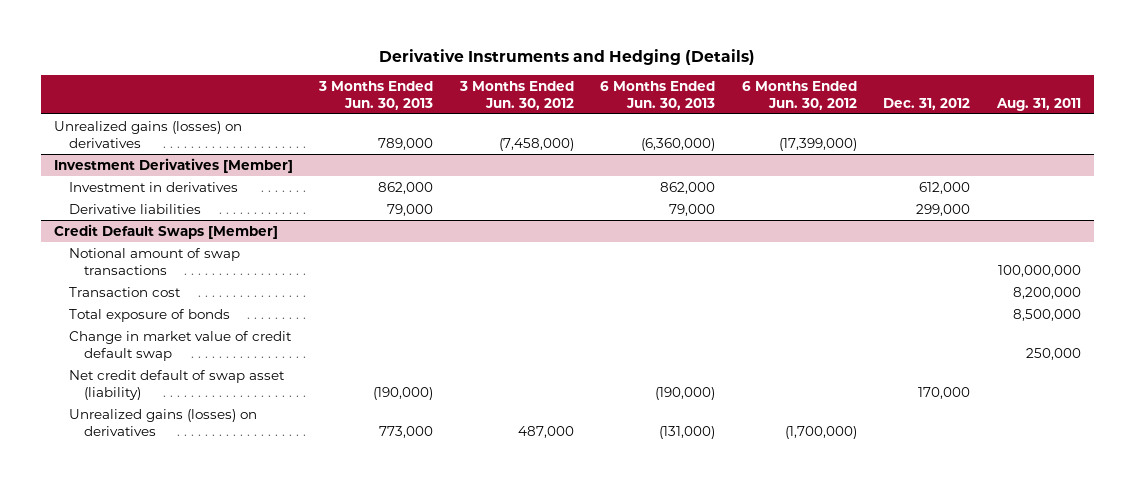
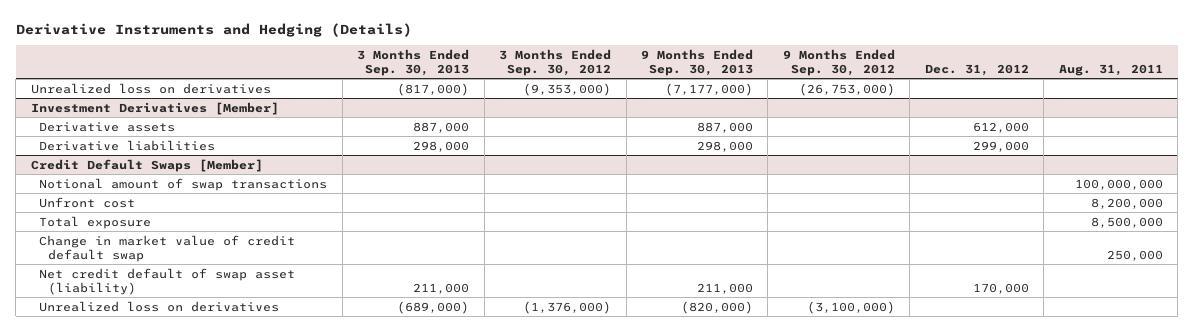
- | 3 Months Ended Jun. 30, 2013 | 3 Months Ended Jun. 30, 2012 | 6 Months Ended Jun. 30, 2013 | 6 Months Ended Jun. 30, 2012 | Dec. 31, 2012 | Aug. 31, 2011
+ | 3 Months Ended Sep. 30, 2013 | 3 Months Ended Sep. 30, 2012 | 9 Months Ended Sep. 30, 2013 | 9 Months Ended Sep. 30, 2012 | Dec. 31, 2012 | Aug. 31, 2011
- Unrealized gains (losses) on derivatives | 789,000 | (7,458,000) | (6,360,000) | (17,399,000) | |
+ Unrealized loss on derivatives | (817,000) | (9,353,000) | (7,177,000) | (26,753,000) | |
@ Investment Derivatives [Member]
- Investment in derivatives | 862,000 | | 862,000 | | 612,000 |
+ Derivative assets | 887,000 | | 887,000 | | 612,000 |
@ Credit Default Swaps [Member]
- Transaction cost | | | | | | 8,200,000
- Total exposure of bonds | | | | | | 8,500,000
+ Unfront cost | | | | | | 8,200,000
+ Total exposure | | | | | | 8,500,000
- Unrealized gains (losses) on derivatives | 773,000 | 487,000 | (131,000) | (1,700,000) | |
+ Unrealized loss on derivatives | (689,000) | (1,376,000) | (820,000) | (3,100,000) | |

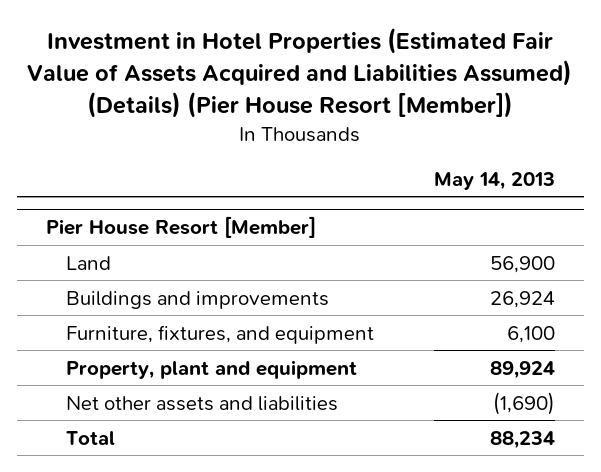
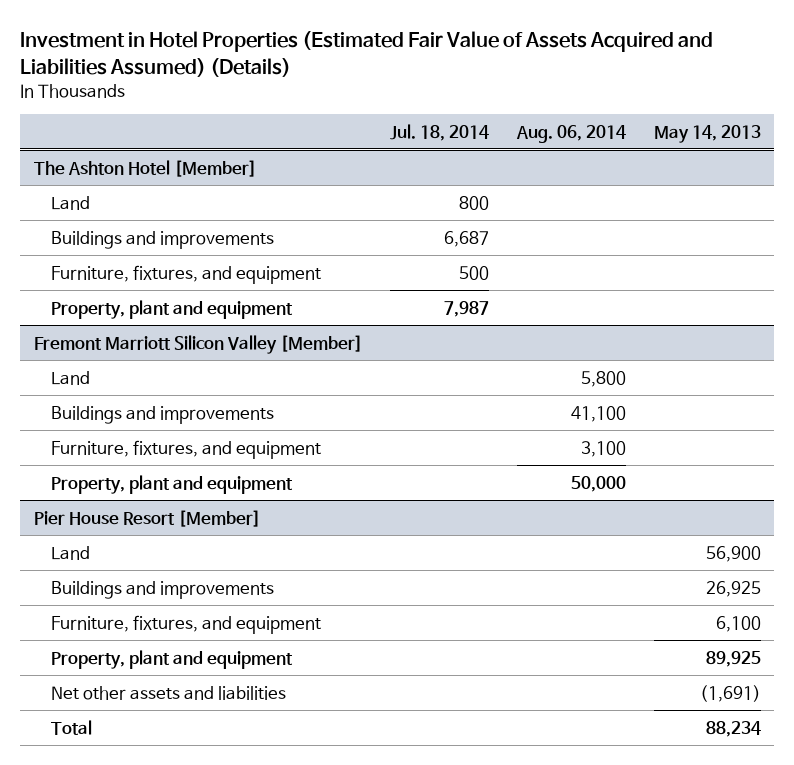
- Investment in Hotel Properties (Estimated Fair Value of Assets Acquired and Liabilities Assumed) (Details) (Pier House Resort [Member])
+ Investment in Hotel Properties (Estimated Fair Value of Assets Acquired and Liabilities Assumed) (Details)
- | May 14, 2013
+ | Jul. 18, 2014 | Aug. 06, 2014 | May 14, 2013
+ The Ashton Hotel [Member]
+ Land | 800 | |
+ Buildings and improvements | 6,687 | |
+ Furniture, fixtures, and equipment | 500 | |
+ Property, plant and equipment | 7,987 | |
+ Fremont Marriott Silicon Valley [Member]
+ Land | | 5,800 |
+ Buildings and improvements | | 41,100 |
+ Furniture, fixtures, and equipment | | 3,100 |
+ Property, plant and equipment | | 50,000 |
@ Pier House Resort [Member]
- Buildings and improvements | 26,924
+ Buildings and improvements | | | 26,925
- Property, plant and equipment | 89,924
- Net other assets and liabilities | (1,690)
+ Property, plant and equipment | | | 89,925
+ Net other assets and liabilities | | | (1,691)

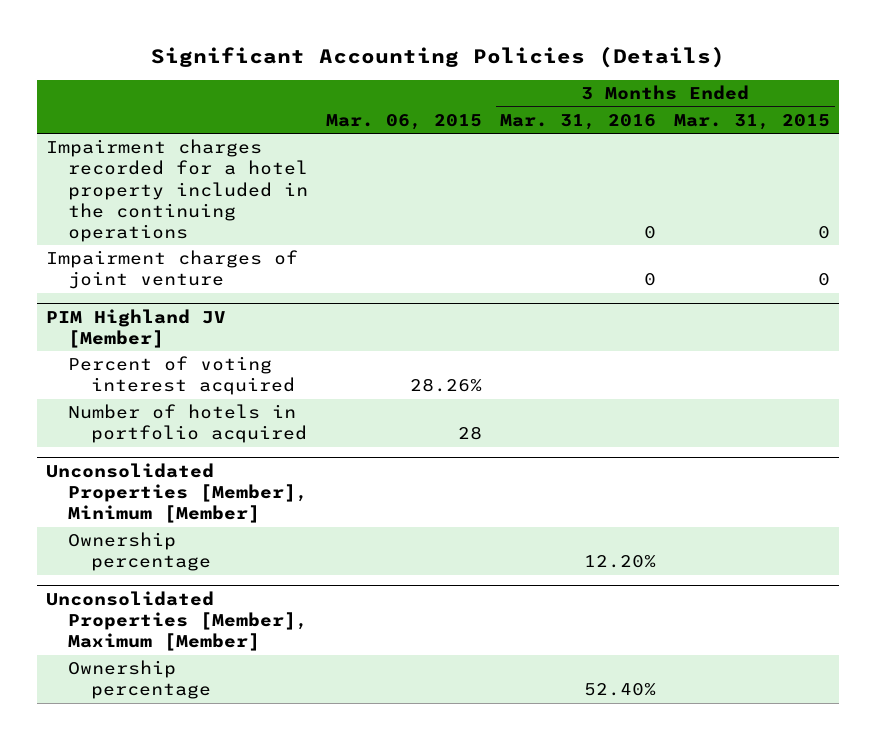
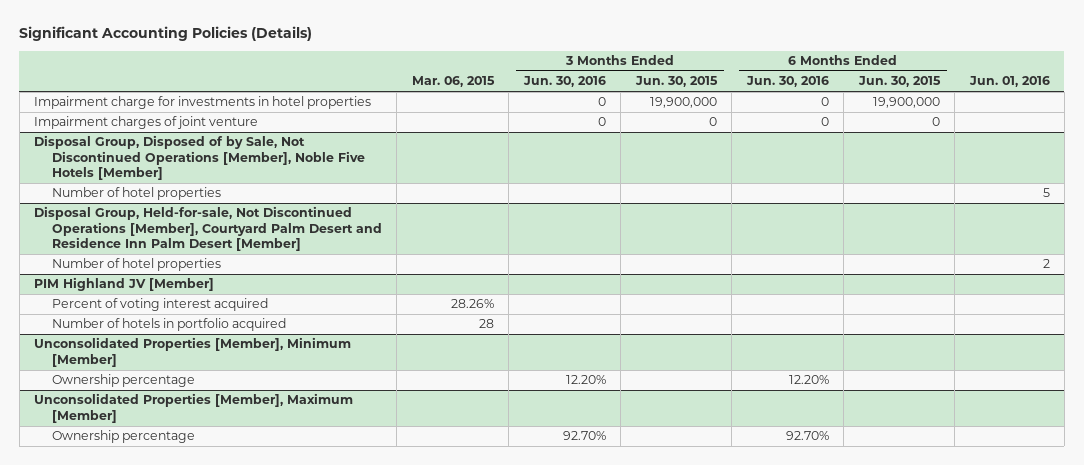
- | Mar. 06, 2015 | 3 Months Ended Mar. 31, 2016 | 3 Months Ended Mar. 31, 2015
+ | Mar. 06, 2015 | 3 Months Ended Jun. 30, 2016 | 3 Months Ended Jun. 30, 2015 | 6 Months Ended Jun. 30, 2016 | 6 Months Ended Jun. 30, 2015 | Jun. 01, 2016
- Impairment charges recorded for a hotel property included in the continuing operations | | 0 | 0
+ Impairment charge for investments in hotel properties | | 0 | 19,900,000 | 0 | 19,900,000 |
+ Disposal Group, Disposed of by Sale, Not Discontinued Operations [Member], Noble Five Hotels [Member]
+ Number of hotel properties | | | | | | 5
+ Disposal Group, Held-for-sale, Not Discontinued Operations [Member], Courtyard Palm Desert and Residence Inn Palm Desert [Member]
+ Number of hotel properties | | | | | | 2

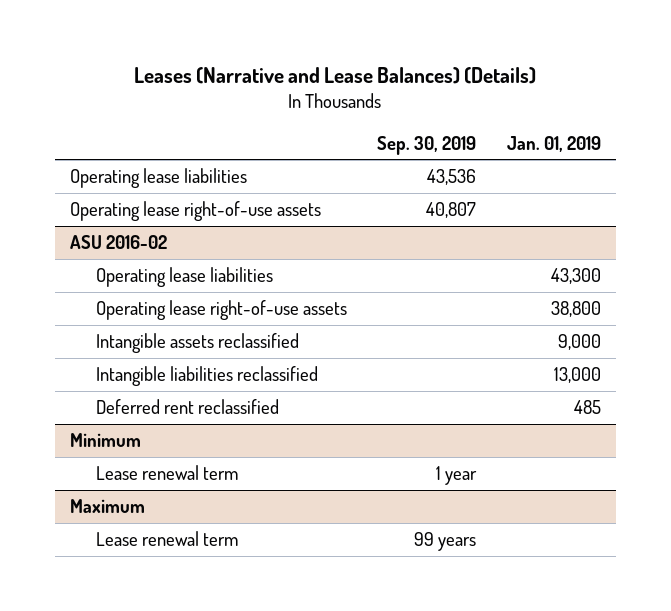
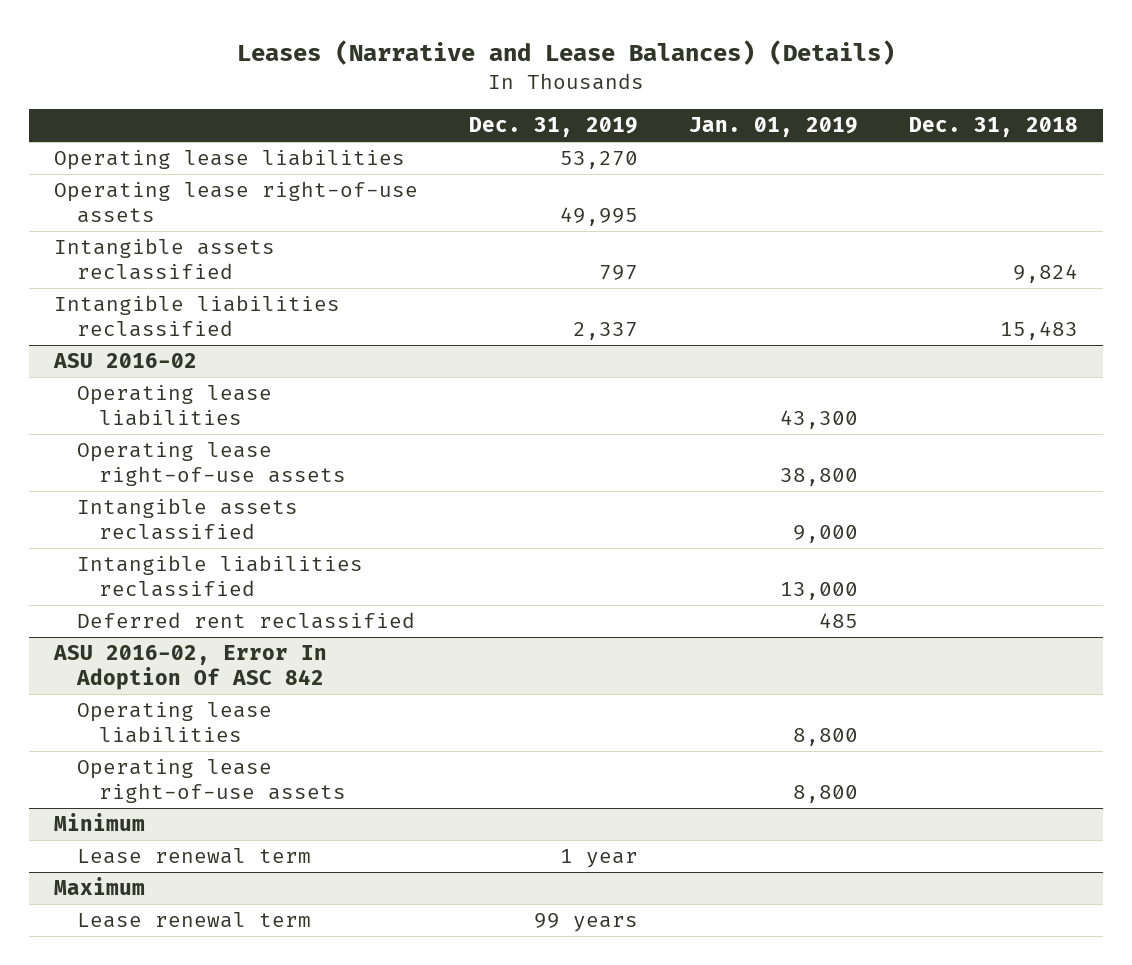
- | Sep. 30, 2019 | Jan. 01, 2019
+ | Dec. 31, 2019 | Jan. 01, 2019 | Dec. 31, 2018
+ Intangible assets reclassified | 797 | | 9,824
+ Intangible liabilities reclassified | 2,337 | | 15,483
+ ASU 2016-02, Error In Adoption Of ASC 842
+ Operating lease liabilities | | 8,800 |
+ Operating lease right-of-use assets | | 8,800 |

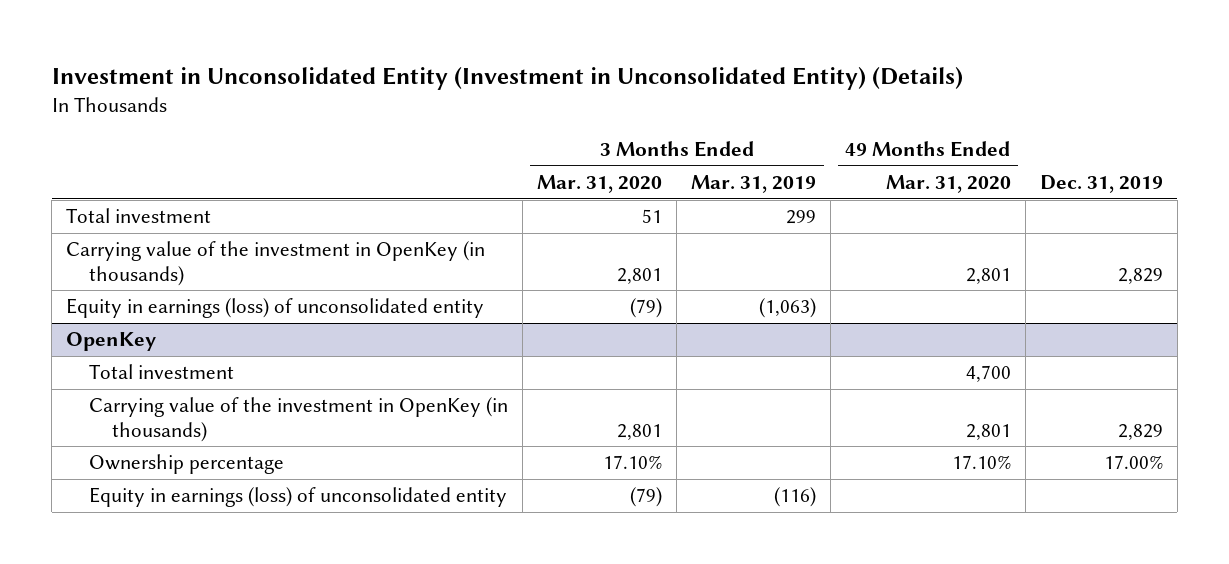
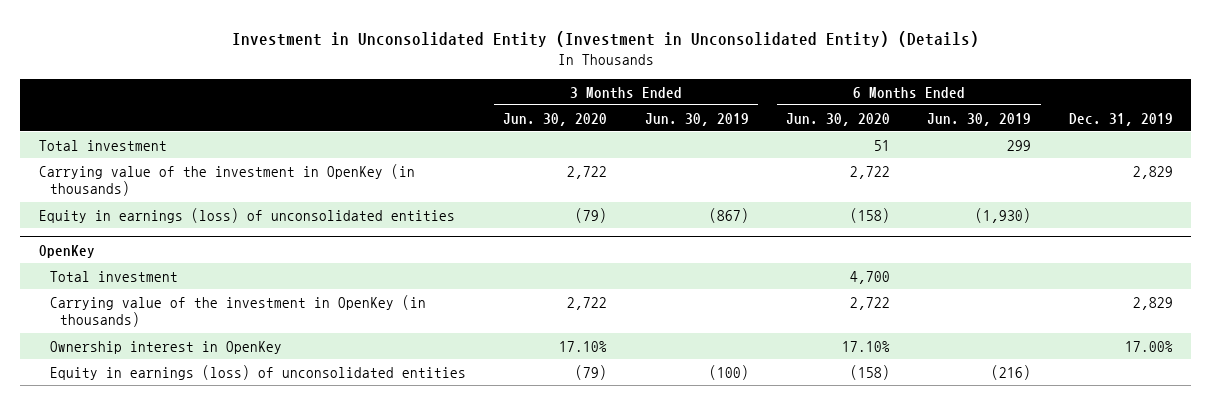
- | 3 Months Ended Mar. 31, 2020 | 3 Months Ended Mar. 31, 2019 | 49 Months Ended Mar. 31, 2020 | Dec. 31, 2019
+ | 3 Months Ended Jun. 30, 2020 | 3 Months Ended Jun. 30, 2019 | 6 Months Ended Jun. 30, 2020 | 6 Months Ended Jun. 30, 2019 | Dec. 31, 2019
- Equity in earnings (loss) of unconsolidated entity | (79) | (1,063) | |
+ Equity in earnings (loss) of unconsolidated entities | (79) | (867) | (158) | (1,930) |
@ OpenKey
- Ownership percentage | 17.10% | | 17.10% | 17.00%
- Equity in earnings (loss) of unconsolidated entity | (79) | (116) | |
+ Ownership interest in OpenKey | 17.10% | | 17.10% | | 17.00%
+ Equity in earnings (loss) of unconsolidated entities | (79) | (100) | (158) | (216) |

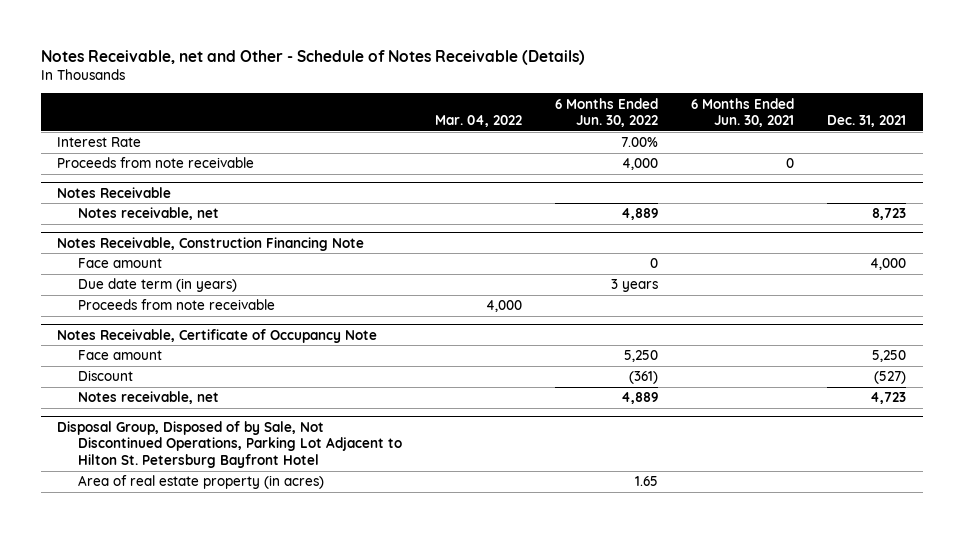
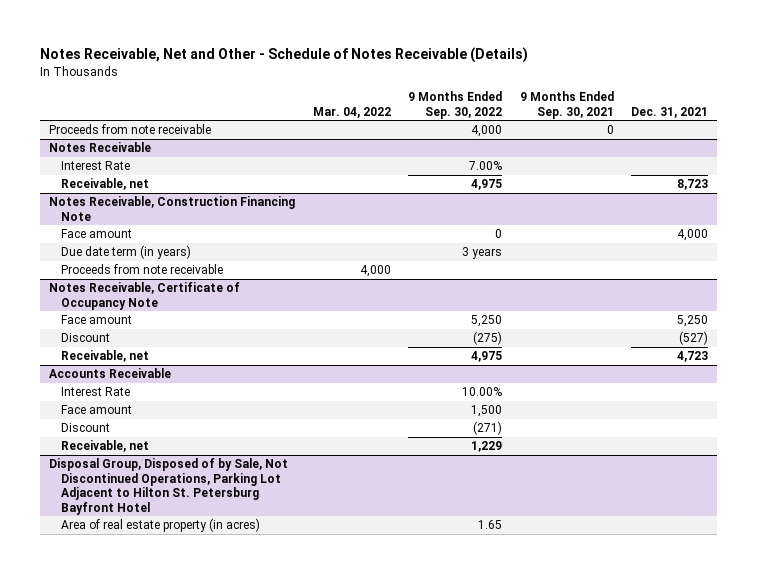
- Notes Receivable, net and Other - Schedule of Notes Receivable (Details)
+ Notes Receivable, Net and Other - Schedule of Notes Receivable (Details)
- | Mar. 04, 2022 | 6 Months Ended Jun. 30, 2022 | 6 Months Ended Jun. 30, 2021 | Dec. 31, 2021
+ | Mar. 04, 2022 | 9 Months Ended Sep. 30, 2022 | 9 Months Ended Sep. 30, 2021 | Dec. 31, 2021
- Interest Rate | | 7.00% | |
@ Notes Receivable
- Notes receivable, net | | 4,889 | | 8,723
+ Interest Rate | | 7.00% | |
+ Receivable, net | | 4,975 | | 8,723
@ Notes Receivable, Certificate of Occupancy Note
- Notes receivable, net | | 4,889 | | 4,723
+ Receivable, net | | 4,975 | | 4,723
+ Accounts Receivable
+ Interest Rate | | 10.00% | |
+ Face amount | | 1,500 | |
+ Discount | | (271) | |
+ Receivable, net | | 1,229 | |

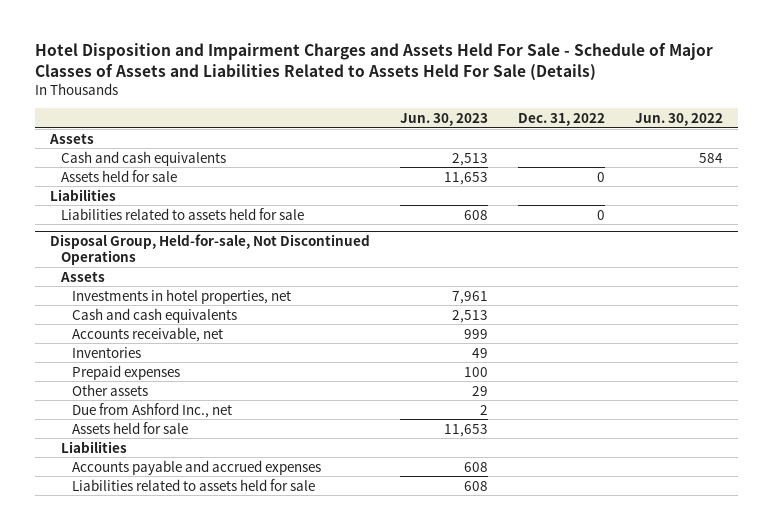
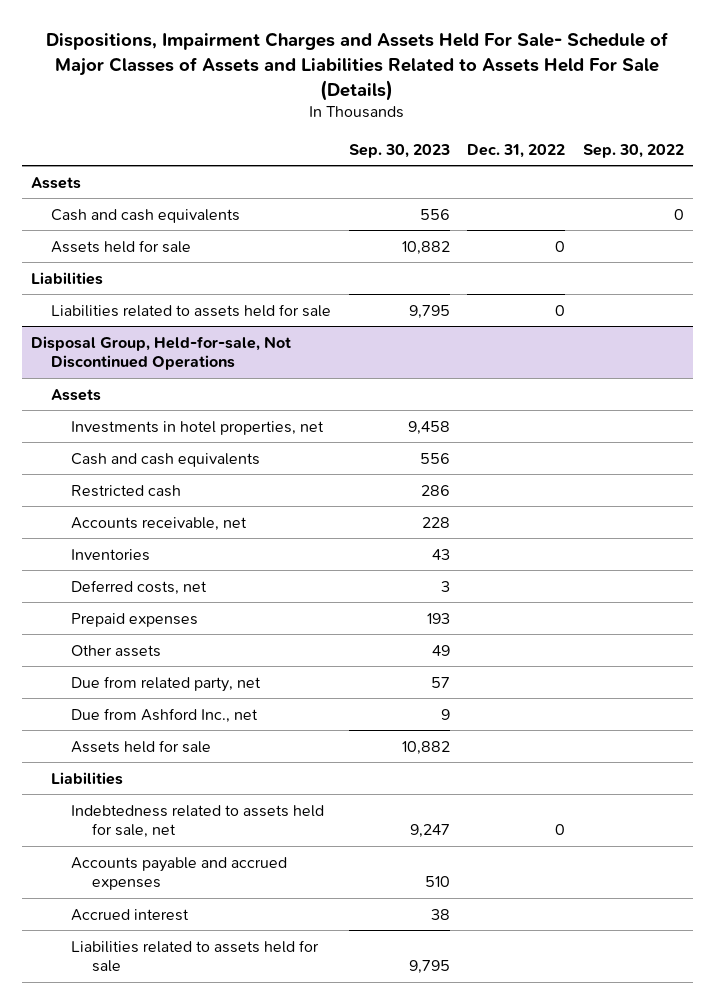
- Hotel Disposition and Impairment Charges and Assets Held For Sale - Schedule of Major Classes of Assets and Liabilities Related to Assets Held For Sale (Details)
+ Dispositions, Impairment Charges and Assets Held For Sale- Schedule of Major Classes of Assets and Liabilities Related to Assets Held For Sale (Details)
- | Jun. 30, 2023 | Dec. 31, 2022 | Jun. 30, 2022
+ | Sep. 30, 2023 | Dec. 31, 2022 | Sep. 30, 2022
@ Disposal Group, Held-for-sale, Not Discontinued Operations
+ Restricted cash | 286 | |
+ Deferred costs, net | 3 | |
+ Due from related party, net | 57 | |
+ Indebtedness related to assets held for sale, net | 9,247 | 0 |
+ Accrued interest | 38 | |

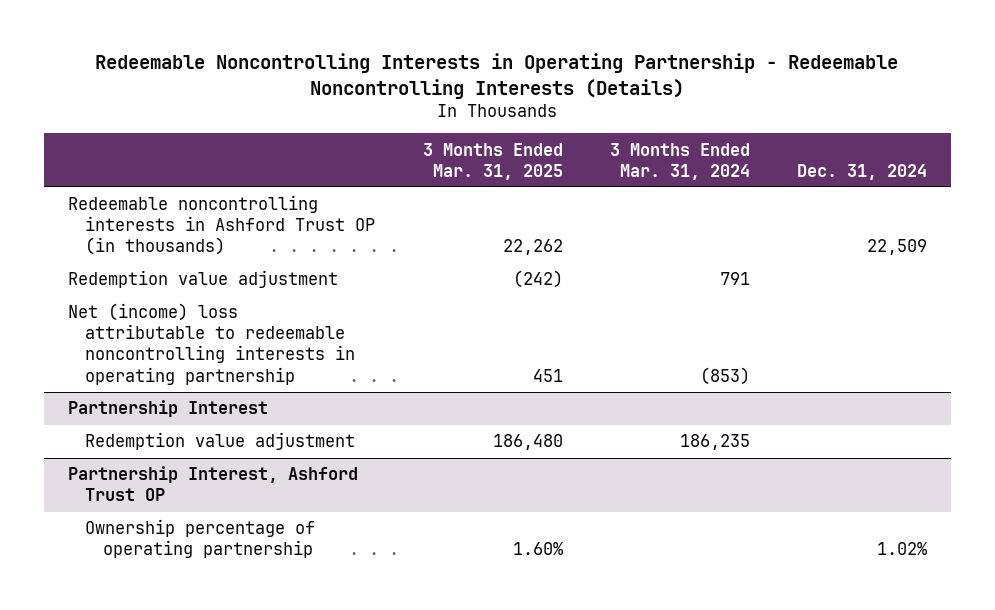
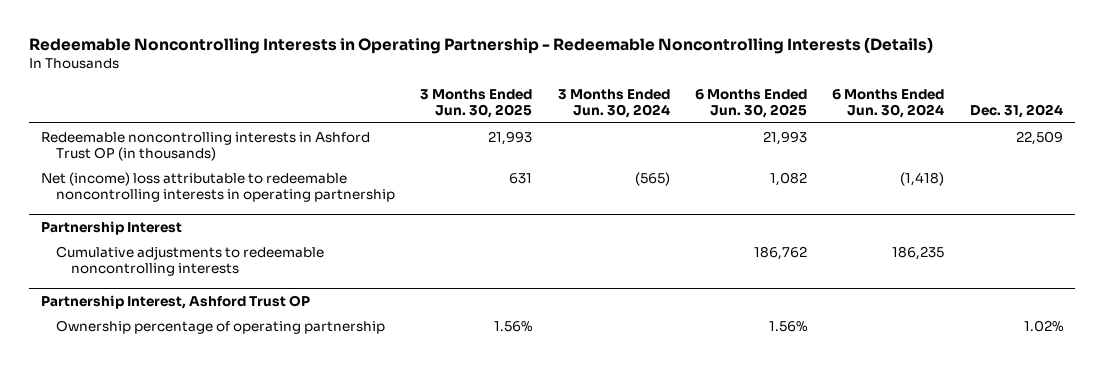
- | 3 Months Ended Mar. 31, 2025 | 3 Months Ended Mar. 31, 2024 | Dec. 31, 2024
+ | 3 Months Ended Jun. 30, 2025 | 3 Months Ended Jun. 30, 2024 | 6 Months Ended Jun. 30, 2025 | 6 Months Ended Jun. 30, 2024 | Dec. 31, 2024
- Redemption value adjustment | (242) | 791 |
@ Partnership Interest
- Redemption value adjustment | 186,480 | 186,235 |
+ Cumulative adjustments to redeemable noncontrolling interests | | | 186,762 | 186,235 |

